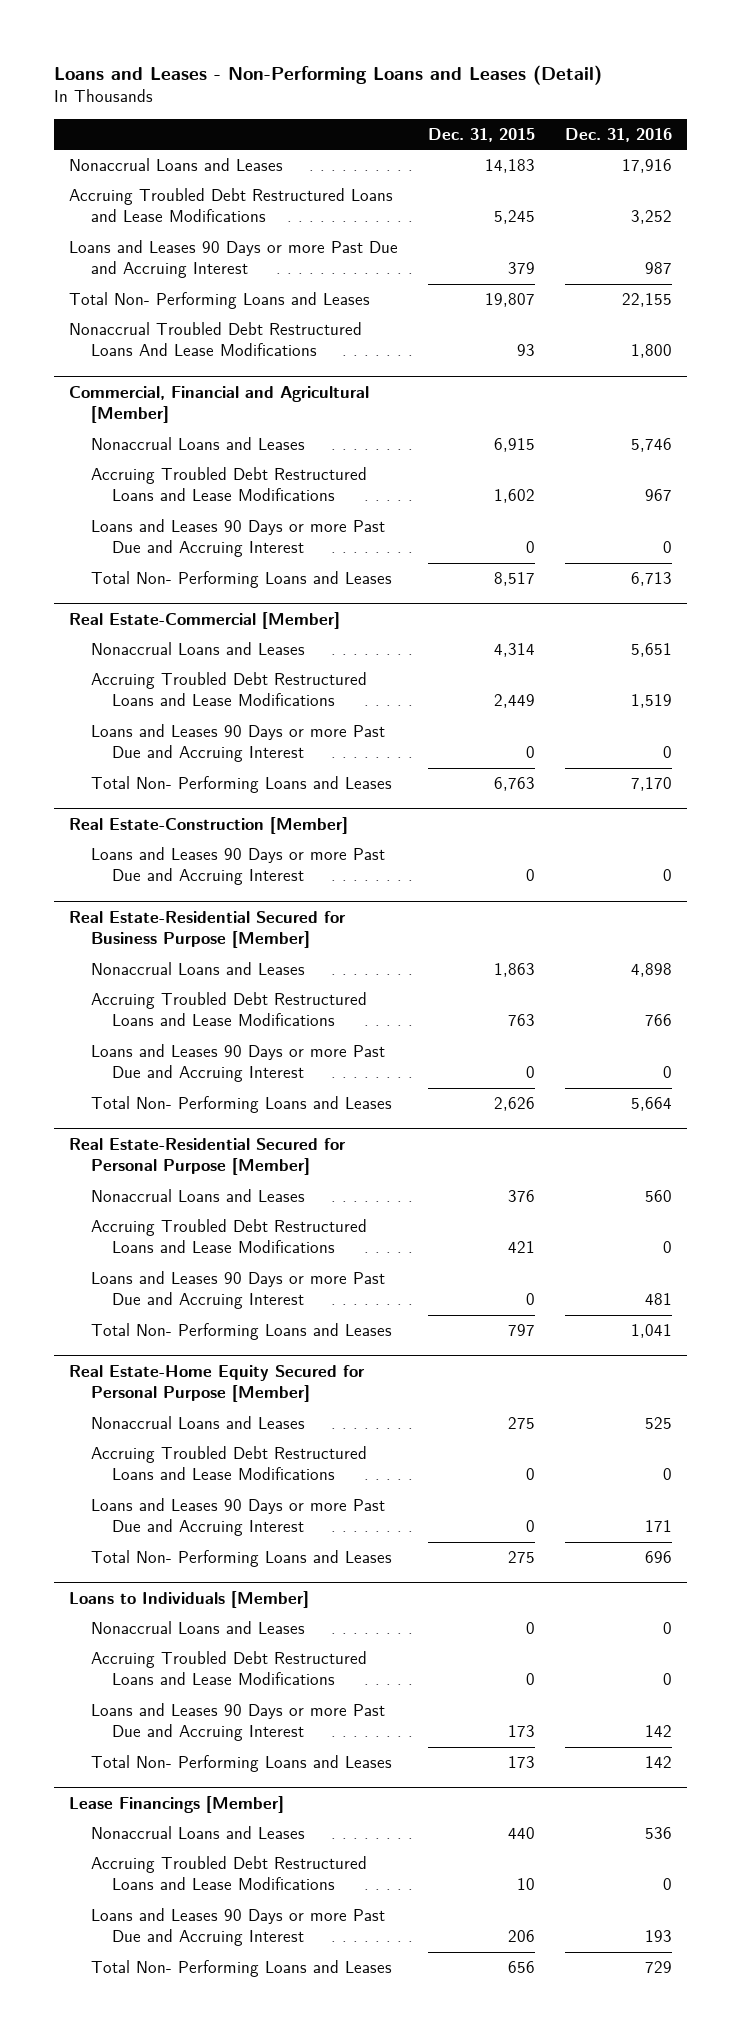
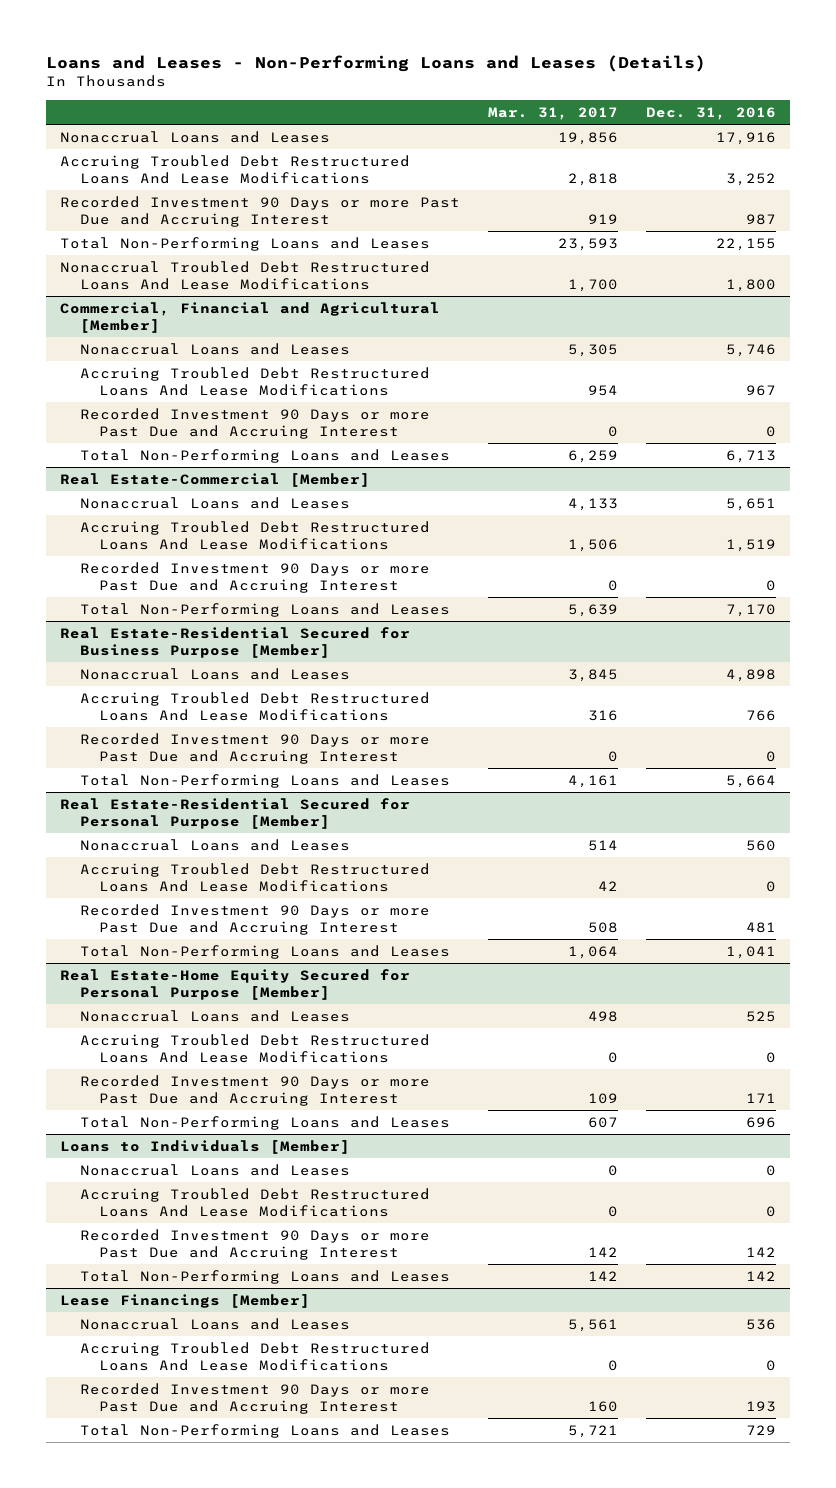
- Loans and Leases - Non-Performing Loans and Leases (Detail)
+ Loans and Leases - Non-Performing Loans and Leases (Details)
- | Dec. 31, 2015 | Dec. 31, 2016
+ | Mar. 31, 2017 | Dec. 31, 2016
- Accruing Troubled Debt Restructured Loans and Lease Modifications | 5,245 | 3,252
- Loans and Leases 90 Days or more Past Due and Accruing Interest | 379 | 987
- Total Non- Performing Loans and Leases | 19,807 | 22,155
+ Accruing Troubled Debt Restructured Loans And Lease Modifications | 2,818 | 3,252
+ Recorded Investment 90 Days or more Past Due and Accruing Interest | 919 | 987
+ Total Non-Performing Loans and Leases | 23,593 | 22,155
@ Commercial, Financial and Agricultural [Member]
- Accruing Troubled Debt Restructured Loans and Lease Modifications | 1,602 | 967
- Loans and Leases 90 Days or more Past Due and Accruing Interest | 0 | 0
- Total Non- Performing Loans and Leases | 8,517 | 6,713
+ Accruing Troubled Debt Restructured Loans And Lease Modifications | 954 | 967
+ Recorded Investment 90 Days or more Past Due and Accruing Interest | 0 | 0
+ Total Non-Performing Loans and Leases | 6,259 | 6,713
@ Real Estate-Commercial [Member]
- Accruing Troubled Debt Restructured Loans and Lease Modifications | 2,449 | 1,519
- Loans and Leases 90 Days or more Past Due and Accruing Interest | 0 | 0
- Total Non- Performing Loans and Leases | 6,763 | 7,170
- Real Estate-Construction [Member]
- Loans and Leases 90 Days or more Past Due and Accruing Interest | 0 | 0
@ Real Estate-Commercial [Member]
+ Accruing Troubled Debt Restructured Loans And Lease Modifications | 1,506 | 1,519
+ Recorded Investment 90 Days or more Past Due and Accruing Interest | 0 | 0
+ Total Non-Performing Loans and Leases | 5,639 | 7,170
@ Real Estate-Residential Secured for Business Purpose [Member]
- Accruing Troubled Debt Restructured Loans and Lease Modifications | 763 | 766
- Loans and Leases 90 Days or more Past Due and Accruing Interest | 0 | 0
- Total Non- Performing Loans and Leases | 2,626 | 5,664
+ Accruing Troubled Debt Restructured Loans And Lease Modifications | 316 | 766
+ Recorded Investment 90 Days or more Past Due and Accruing Interest | 0 | 0
+ Total Non-Performing Loans and Leases | 4,161 | 5,664
@ Real Estate-Residential Secured for Personal Purpose [Member]
- Accruing Troubled Debt Restructured Loans and Lease Modifications | 421 | 0
- Loans and Leases 90 Days or more Past Due and Accruing Interest | 0 | 481
- Total Non- Performing Loans and Leases | 797 | 1,041
+ Accruing Troubled Debt Restructured Loans And Lease Modifications | 42 | 0
+ Recorded Investment 90 Days or more Past Due and Accruing Interest | 508 | 481
+ Total Non-Performing Loans and Leases | 1,064 | 1,041
@ Real Estate-Home Equity Secured for Personal Purpose [Member]
- Accruing Troubled Debt Restructured Loans and Lease Modifications | 0 | 0
- Loans and Leases 90 Days or more Past Due and Accruing Interest | 0 | 171
- Total Non- Performing Loans and Leases | 275 | 696
+ Accruing Troubled Debt Restructured Loans And Lease Modifications | 0 | 0
+ Recorded Investment 90 Days or more Past Due and Accruing Interest | 109 | 171
+ Total Non-Performing Loans and Leases | 607 | 696
@ Loans to Individuals [Member]
- Accruing Troubled Debt Restructured Loans and Lease Modifications | 0 | 0
- Loans and Leases 90 Days or more Past Due and Accruing Interest | 173 | 142
- Total Non- Performing Loans and Leases | 173 | 142
+ Accruing Troubled Debt Restructured Loans And Lease Modifications | 0 | 0
+ Recorded Investment 90 Days or more Past Due and Accruing Interest | 142 | 142
+ Total Non-Performing Loans and Leases | 142 | 142
@ Lease Financings [Member]
- Accruing Troubled Debt Restructured Loans and Lease Modifications | 10 | 0
- Loans and Leases 90 Days or more Past Due and Accruing Interest | 206 | 193
- Total Non- Performing Loans and Leases | 656 | 729
+ Accruing Troubled Debt Restructured Loans And Lease Modifications | 0 | 0
+ Recorded Investment 90 Days or more Past Due and Accruing Interest | 160 | 193
+ Total Non-Performing Loans and Leases | 5,721 | 729

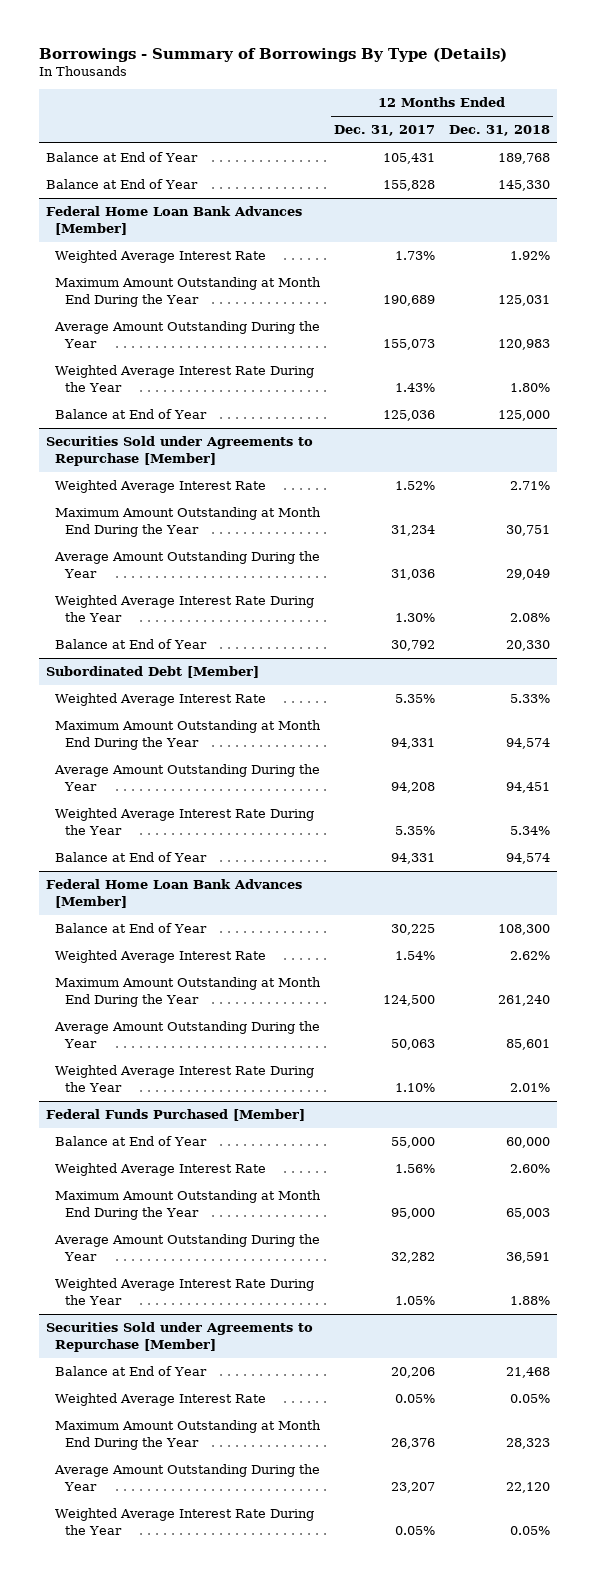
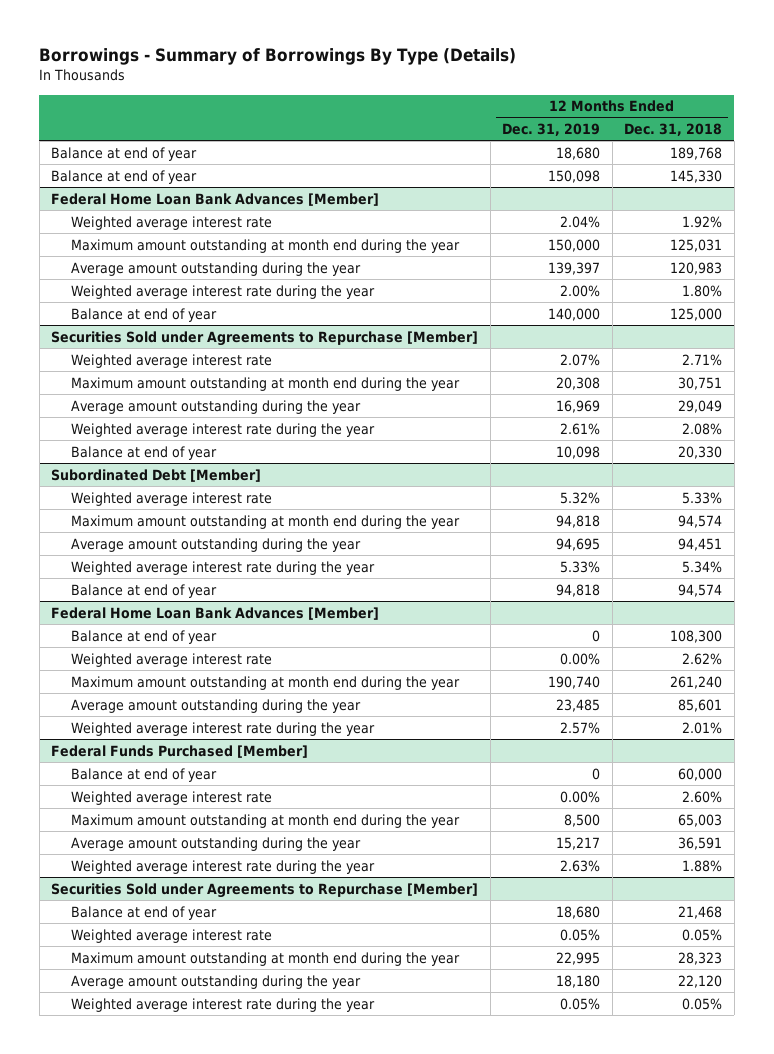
- | 12 Months Ended Dec. 31, 2017 | 12 Months Ended Dec. 31, 2018
+ | 12 Months Ended Dec. 31, 2019 | 12 Months Ended Dec. 31, 2018
- Balance at End of Year | 105,431 | 189,768
- Balance at End of Year | 155,828 | 145,330
+ Balance at end of year | 18,680 | 189,768
+ Balance at end of year | 150,098 | 145,330
@ Federal Home Loan Bank Advances [Member]
- Weighted Average Interest Rate | 1.73% | 1.92%
- Maximum Amount Outstanding at Month End During the Year | 190,689 | 125,031
- Average Amount Outstanding During the Year | 155,073 | 120,983
- Weighted Average Interest Rate During the Year | 1.43% | 1.80%
- Balance at End of Year | 125,036 | 125,000
+ Weighted average interest rate | 2.04% | 1.92%
+ Maximum amount outstanding at month end during the year | 150,000 | 125,031
+ Average amount outstanding during the year | 139,397 | 120,983
+ Weighted average interest rate during the year | 2.00% | 1.80%
+ Balance at end of year | 140,000 | 125,000
@ Securities Sold under Agreements to Repurchase [Member]
- Weighted Average Interest Rate | 1.52% | 2.71%
- Maximum Amount Outstanding at Month End During the Year | 31,234 | 30,751
- Average Amount Outstanding During the Year | 31,036 | 29,049
- Weighted Average Interest Rate During the Year | 1.30% | 2.08%
- Balance at End of Year | 30,792 | 20,330
+ Weighted average interest rate | 2.07% | 2.71%
+ Maximum amount outstanding at month end during the year | 20,308 | 30,751
+ Average amount outstanding during the year | 16,969 | 29,049
+ Weighted average interest rate during the year | 2.61% | 2.08%
+ Balance at end of year | 10,098 | 20,330
@ Subordinated Debt [Member]
- Weighted Average Interest Rate | 5.35% | 5.33%
- Maximum Amount Outstanding at Month End During the Year | 94,331 | 94,574
- Average Amount Outstanding During the Year | 94,208 | 94,451
- Weighted Average Interest Rate During the Year | 5.35% | 5.34%
- Balance at End of Year | 94,331 | 94,574
+ Weighted average interest rate | 5.32% | 5.33%
+ Maximum amount outstanding at month end during the year | 94,818 | 94,574
+ Average amount outstanding during the year | 94,695 | 94,451
+ Weighted average interest rate during the year | 5.33% | 5.34%
+ Balance at end of year | 94,818 | 94,574
@ Federal Home Loan Bank Advances [Member]
- Balance at End of Year | 30,225 | 108,300
- Weighted Average Interest Rate | 1.54% | 2.62%
- Maximum Amount Outstanding at Month End During the Year | 124,500 | 261,240
- Average Amount Outstanding During the Year | 50,063 | 85,601
- Weighted Average Interest Rate During the Year | 1.10% | 2.01%
+ Balance at end of year | 0 | 108,300
+ Weighted average interest rate | 0.00% | 2.62%
+ Maximum amount outstanding at month end during the year | 190,740 | 261,240
+ Average amount outstanding during the year | 23,485 | 85,601
+ Weighted average interest rate during the year | 2.57% | 2.01%
@ Federal Funds Purchased [Member]
- Balance at End of Year | 55,000 | 60,000
- Weighted Average Interest Rate | 1.56% | 2.60%
- Maximum Amount Outstanding at Month End During the Year | 95,000 | 65,003
- Average Amount Outstanding During the Year | 32,282 | 36,591
- Weighted Average Interest Rate During the Year | 1.05% | 1.88%
+ Balance at end of year | 0 | 60,000
+ Weighted average interest rate | 0.00% | 2.60%
+ Maximum amount outstanding at month end during the year | 8,500 | 65,003
+ Average amount outstanding during the year | 15,217 | 36,591
+ Weighted average interest rate during the year | 2.63% | 1.88%
@ Securities Sold under Agreements to Repurchase [Member]
- Balance at End of Year | 20,206 | 21,468
- Weighted Average Interest Rate | 0.05% | 0.05%
- Maximum Amount Outstanding at Month End During the Year | 26,376 | 28,323
- Average Amount Outstanding During the Year | 23,207 | 22,120
- Weighted Average Interest Rate During the Year | 0.05% | 0.05%
+ Balance at end of year | 18,680 | 21,468
+ Weighted average interest rate | 0.05% | 0.05%
+ Maximum amount outstanding at month end during the year | 22,995 | 28,323
+ Average amount outstanding during the year | 18,180 | 22,120
+ Weighted average interest rate during the year | 0.05% | 0.05%

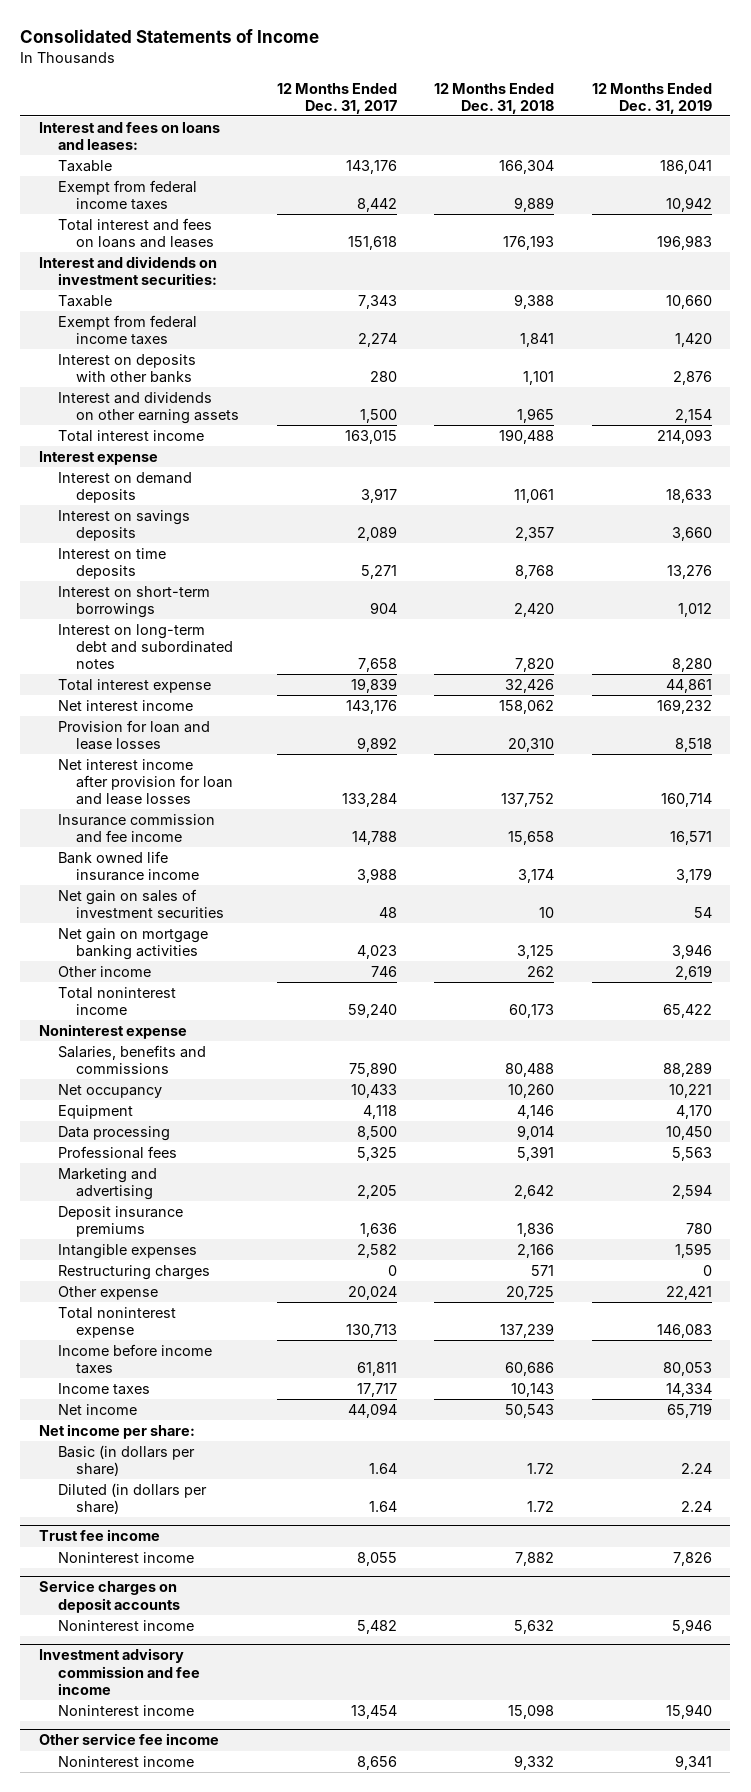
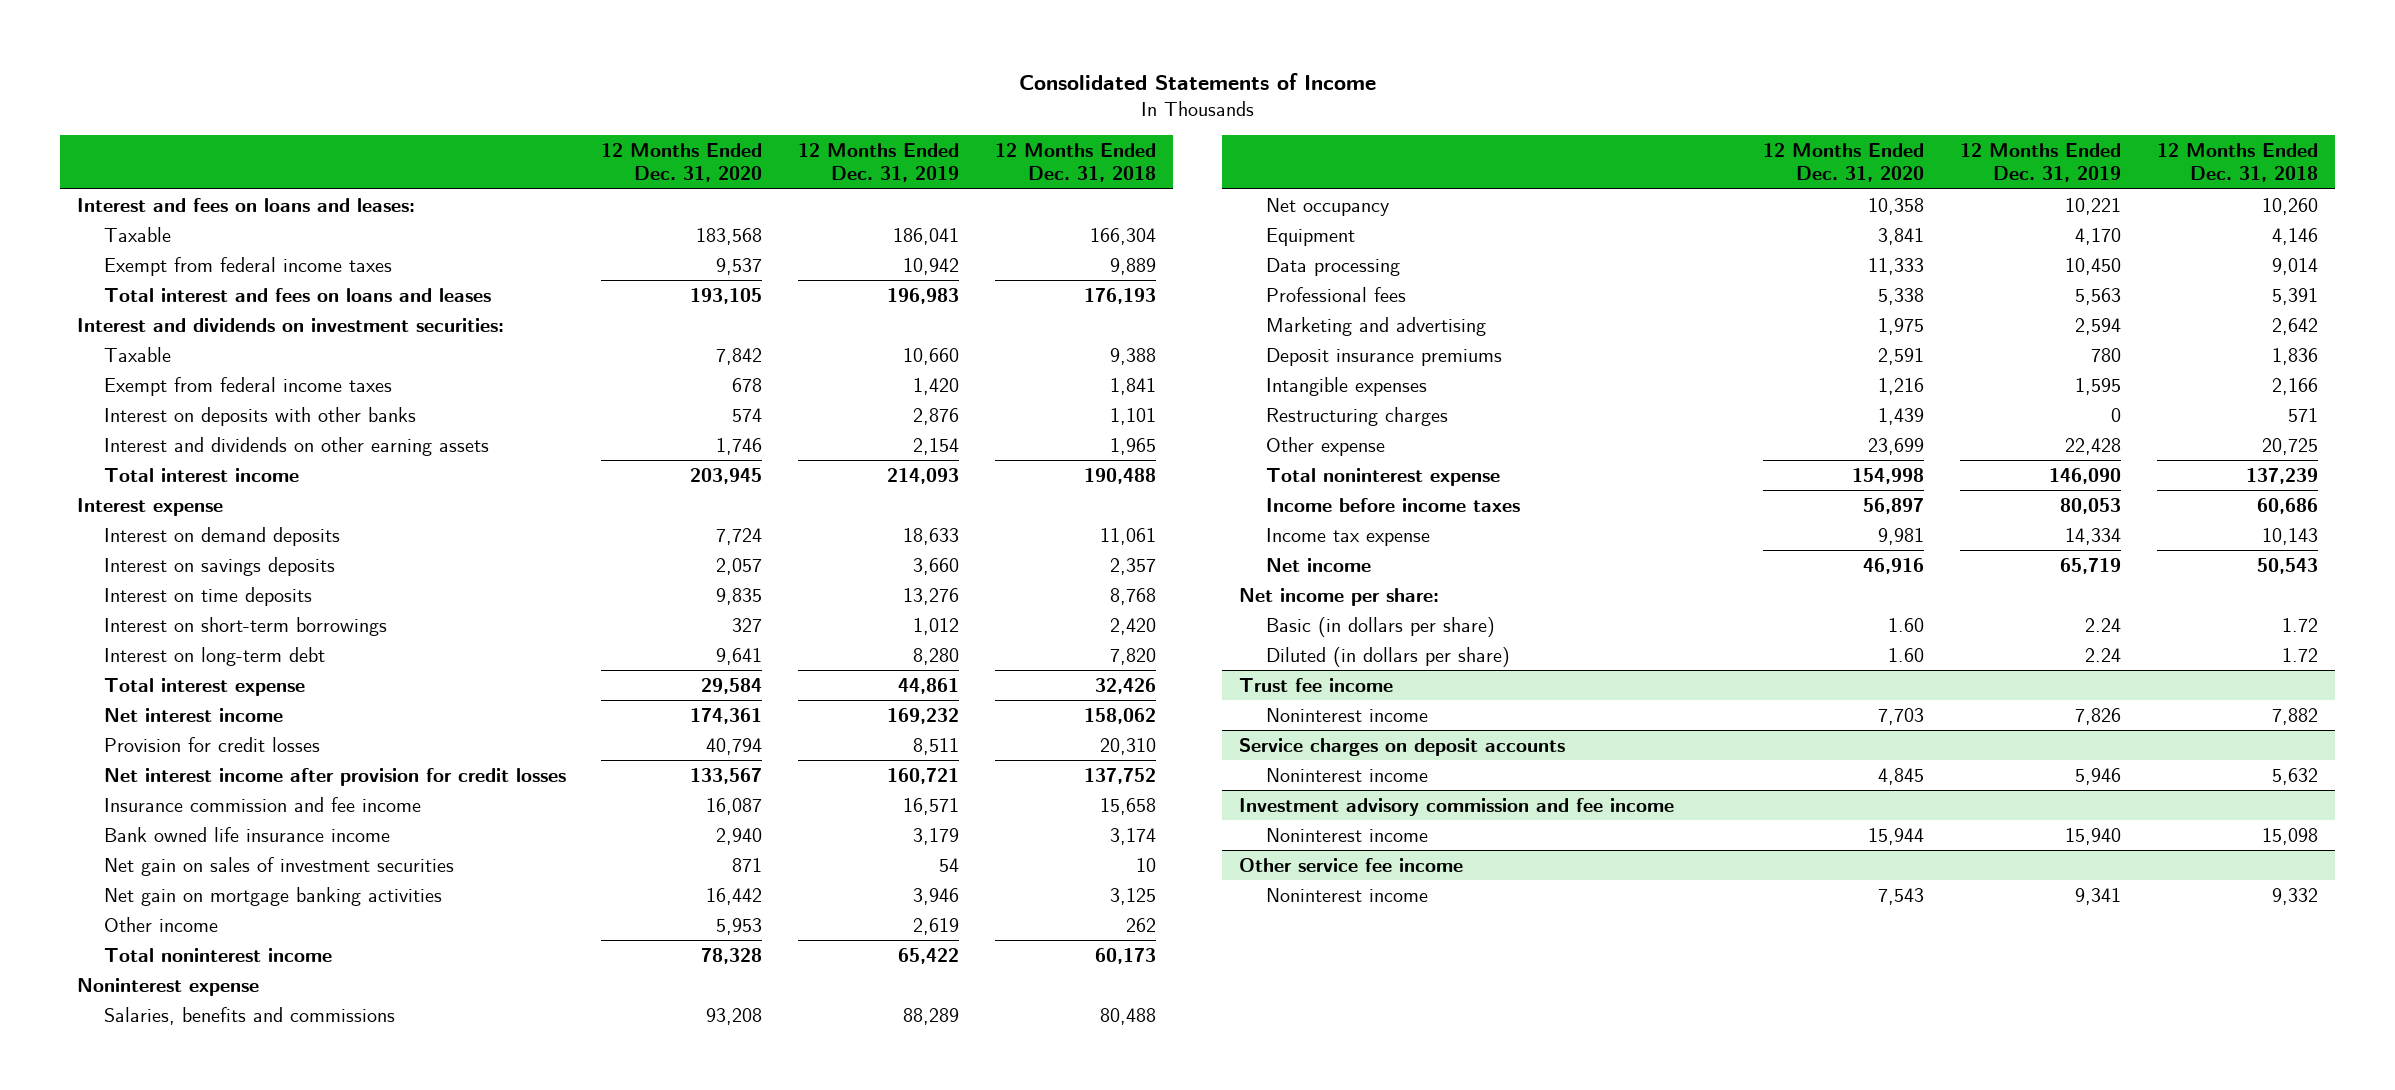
- | 12 Months Ended Dec. 31, 2017 | 12 Months Ended Dec. 31, 2018 | 12 Months Ended Dec. 31, 2019
+ | 12 Months Ended Dec. 31, 2020 | 12 Months Ended Dec. 31, 2019 | 12 Months Ended Dec. 31, 2018
- Interest on long-term debt and subordinated notes | 7,658 | 7,820 | 8,280
+ Interest on long-term debt | 9,641 | 8,280 | 7,820
- Provision for loan and lease losses | 9,892 | 20,310 | 8,518
- Net interest income after provision for loan and lease losses | 133,284 | 137,752 | 160,714
+ Provision for credit losses | 40,794 | 8,511 | 20,310
+ Net interest income after provision for credit losses | 133,567 | 160,721 | 137,752
- Other expense | 20,024 | 20,725 | 22,421
- Total noninterest expense | 130,713 | 137,239 | 146,083
+ Other expense | 23,699 | 22,428 | 20,725
+ Total noninterest expense | 154,998 | 146,090 | 137,239
- Income taxes | 17,717 | 10,143 | 14,334
+ Income tax expense | 9,981 | 14,334 | 10,143

